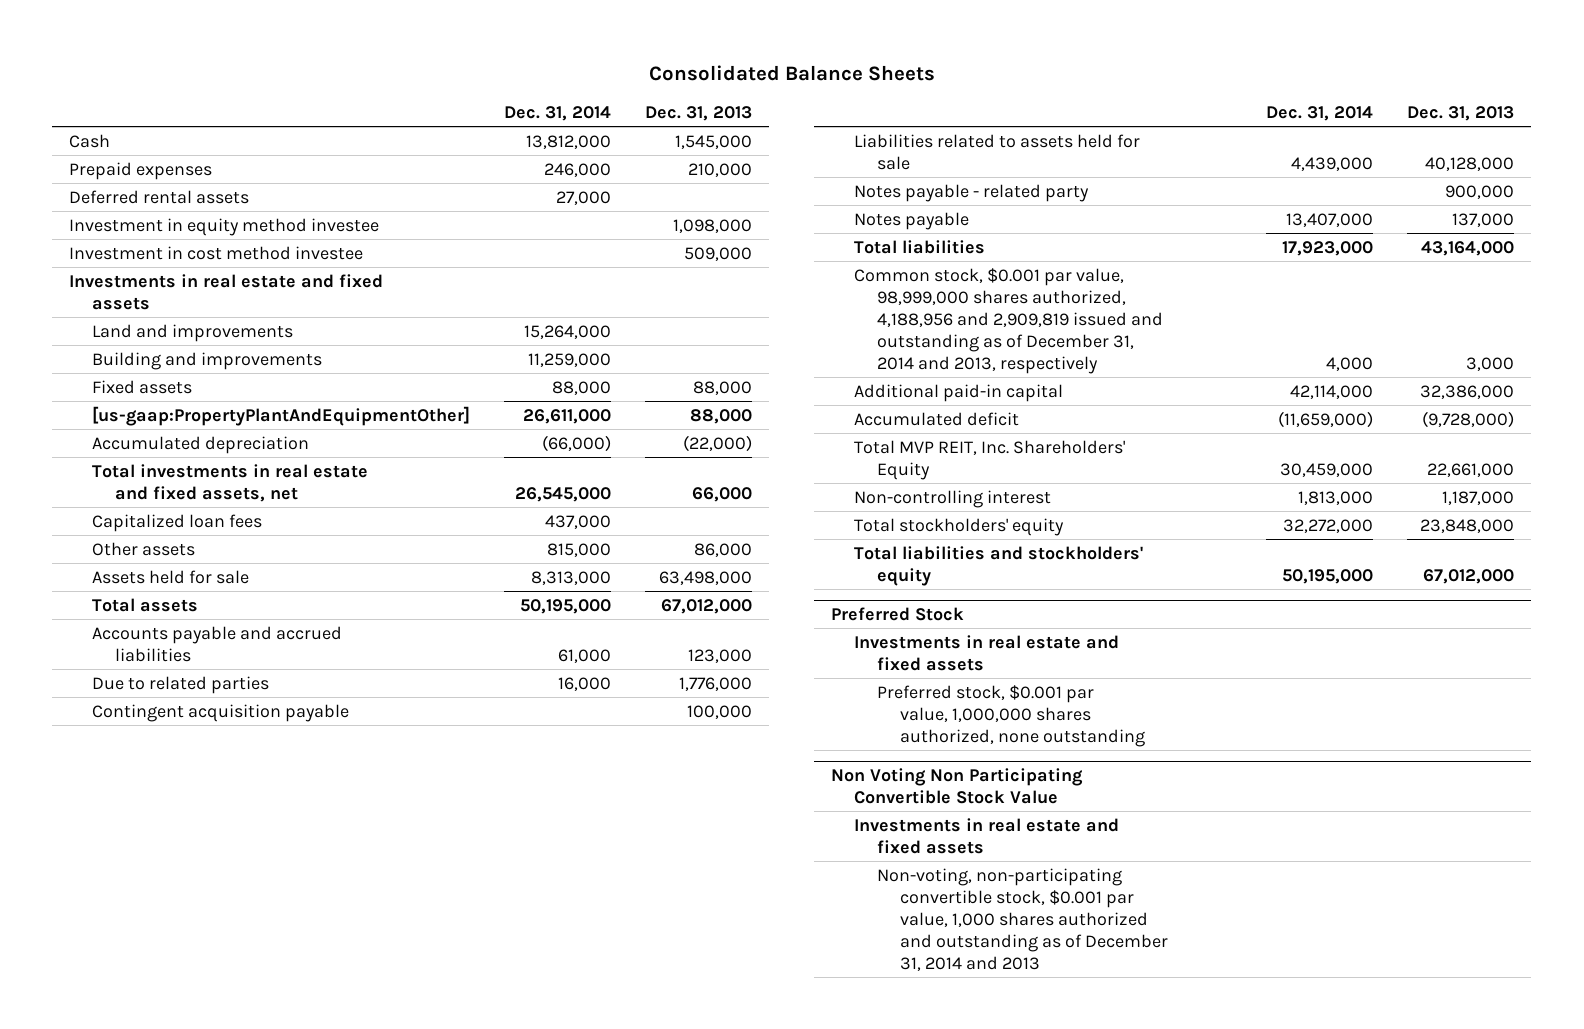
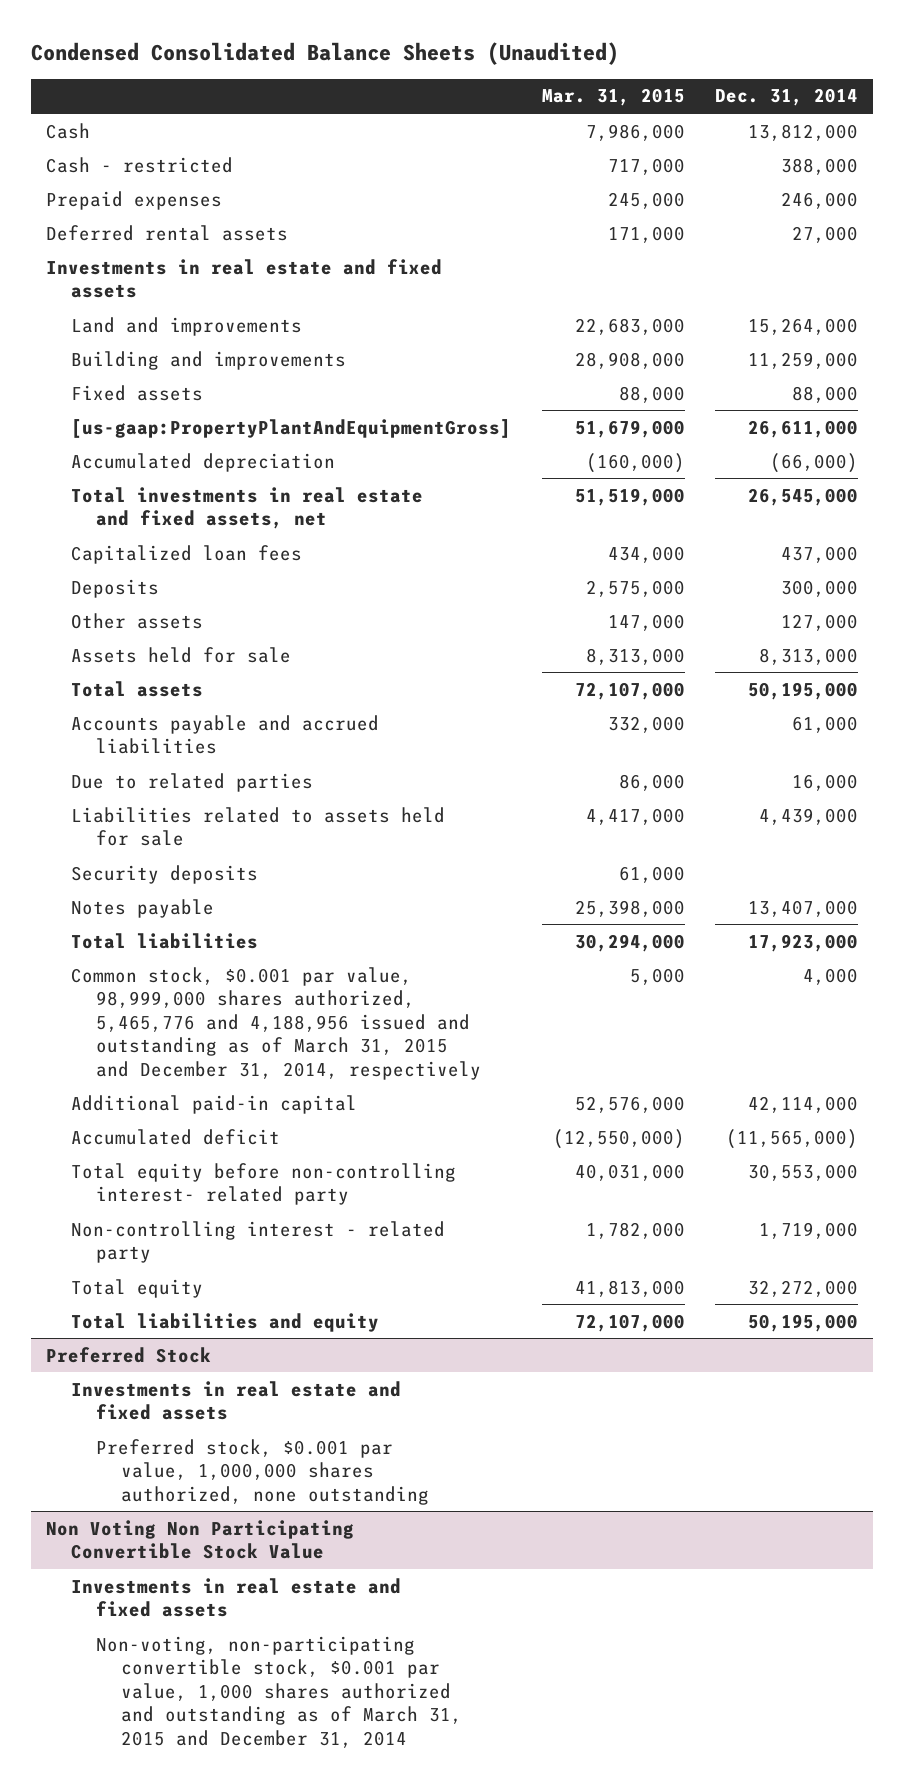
- Consolidated Balance Sheets
+ Condensed Consolidated Balance Sheets (Unaudited)
- | Dec. 31, 2014 | Dec. 31, 2013
+ | Mar. 31, 2015 | Dec. 31, 2014
+ Cash - restricted | 717,000 | 388,000
- Investment in equity method investee | | 1,098,000
- Investment in cost method investee | | 509,000
- [us-gaap:PropertyPlantAndEquipmentOther] | 26,611,000 | 88,000
+ [us-gaap:PropertyPlantAndEquipmentGross] | 51,679,000 | 26,611,000
- Other assets | 815,000 | 86,000
+ Deposits | 2,575,000 | 300,000
+ Other assets | 147,000 | 127,000
- Contingent acquisition payable | | 100,000
- Notes payable - related party | | 900,000
+ Security deposits | 61,000 |
- Common stock, $0.001 par value, 98,999,000 shares authorized, 4,188,956 and 2,909,819 issued and outstanding as of December 31, 2014 and 2013, respectively | 4,000 | 3,000
+ Common stock, $0.001 par value, 98,999,000 shares authorized, 5,465,776 and 4,188,956 issued and outstanding as of March 31, 2015 and December 31, 2014, respectively | 5,000 | 4,000
- Accumulated deficit | (11,659,000) | (9,728,000)
- Total MVP REIT, Inc. Shareholders' Equity | 30,459,000 | 22,661,000
- Non-controlling interest | 1,813,000 | 1,187,000
- Total stockholders' equity | 32,272,000 | 23,848,000
- Total liabilities and stockholders' equity | 50,195,000 | 67,012,000
+ Accumulated deficit | (12,550,000) | (11,565,000)
+ Total equity before non-controlling interest- related party | 40,031,000 | 30,553,000
+ Non-controlling interest - related party | 1,782,000 | 1,719,000
+ Total equity | 41,813,000 | 32,272,000
+ Total liabilities and equity | 72,107,000 | 50,195,000
@ Non Voting Non Participating Convertible Stock Value
- Non-voting, non-participating convertible stock, $0.001 par value, 1,000 shares authorized and outstanding as of December 31, 2014 and 2013
+ Non-voting, non-participating convertible stock, $0.001 par value, 1,000 shares authorized and outstanding as of March 31, 2015 and December 31, 2014

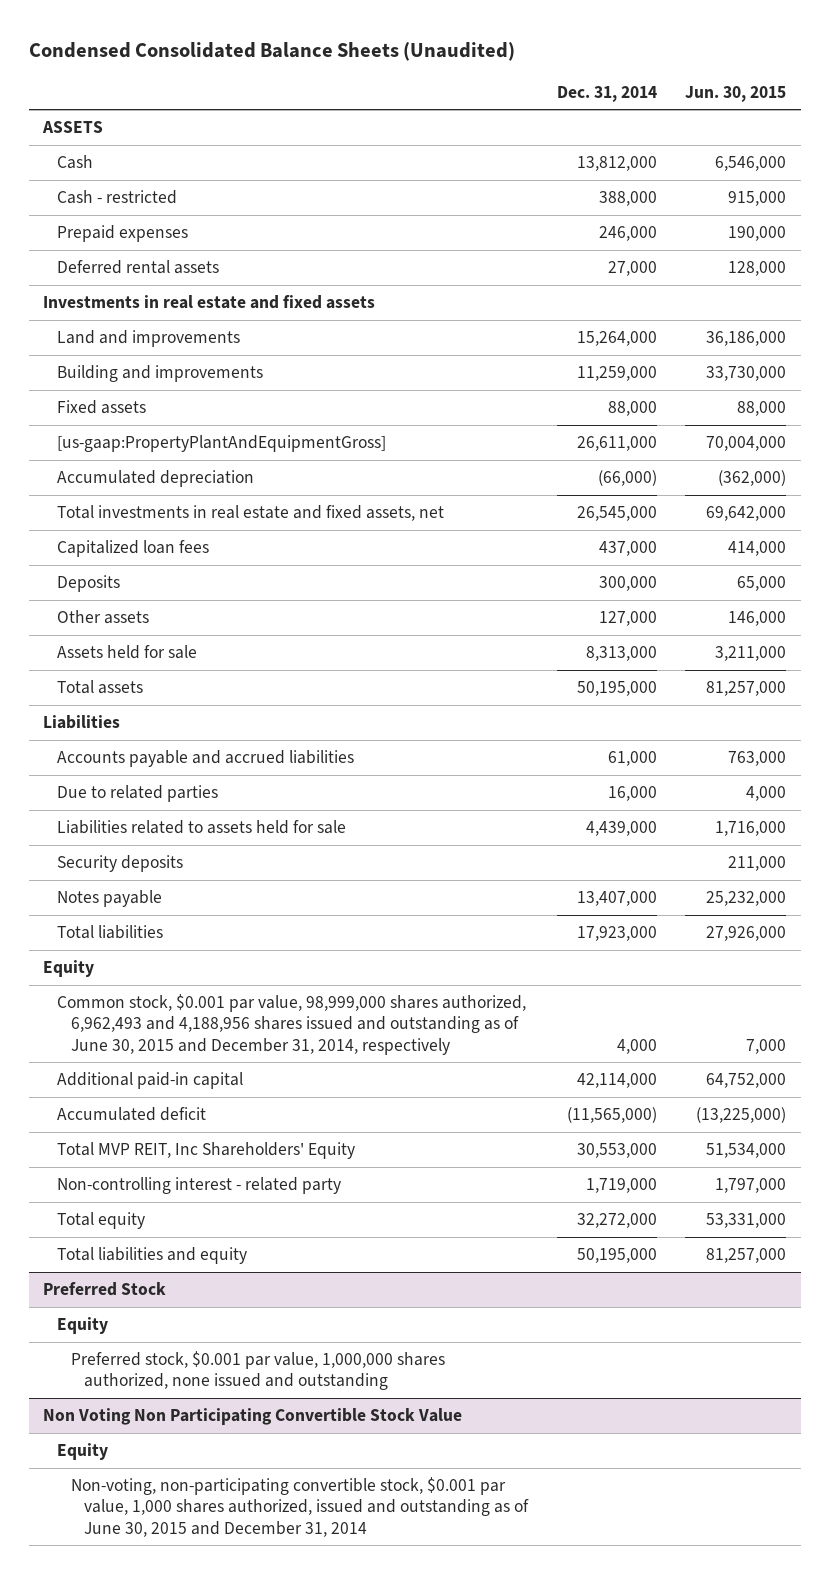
- | Mar. 31, 2015 | Dec. 31, 2014
+ | Dec. 31, 2014 | Jun. 30, 2015
+ ASSETS
+ Liabilities
- Common stock, $0.001 par value, 98,999,000 shares authorized, 5,465,776 and 4,188,956 issued and outstanding as of March 31, 2015 and December 31, 2014, respectively | 5,000 | 4,000
+ Equity
+ Common stock, $0.001 par value, 98,999,000 shares authorized, 6,962,493 and 4,188,956 shares issued and outstanding as of June 30, 2015 and December 31, 2014, respectively | 4,000 | 7,000
- Total equity before non-controlling interest- related party | 40,031,000 | 30,553,000
+ Total MVP REIT, Inc Shareholders' Equity | 30,553,000 | 51,534,000
@ Preferred Stock
- Investments in real estate and fixed assets
- Preferred stock, $0.001 par value, 1,000,000 shares authorized, none outstanding
+ Equity
+ Preferred stock, $0.001 par value, 1,000,000 shares authorized, none issued and outstanding
@ Non Voting Non Participating Convertible Stock Value
- Investments in real estate and fixed assets
- Non-voting, non-participating convertible stock, $0.001 par value, 1,000 shares authorized and outstanding as of March 31, 2015 and December 31, 2014
+ Equity
+ Non-voting, non-participating convertible stock, $0.001 par value, 1,000 shares authorized, issued and outstanding as of June 30, 2015 and December 31, 2014

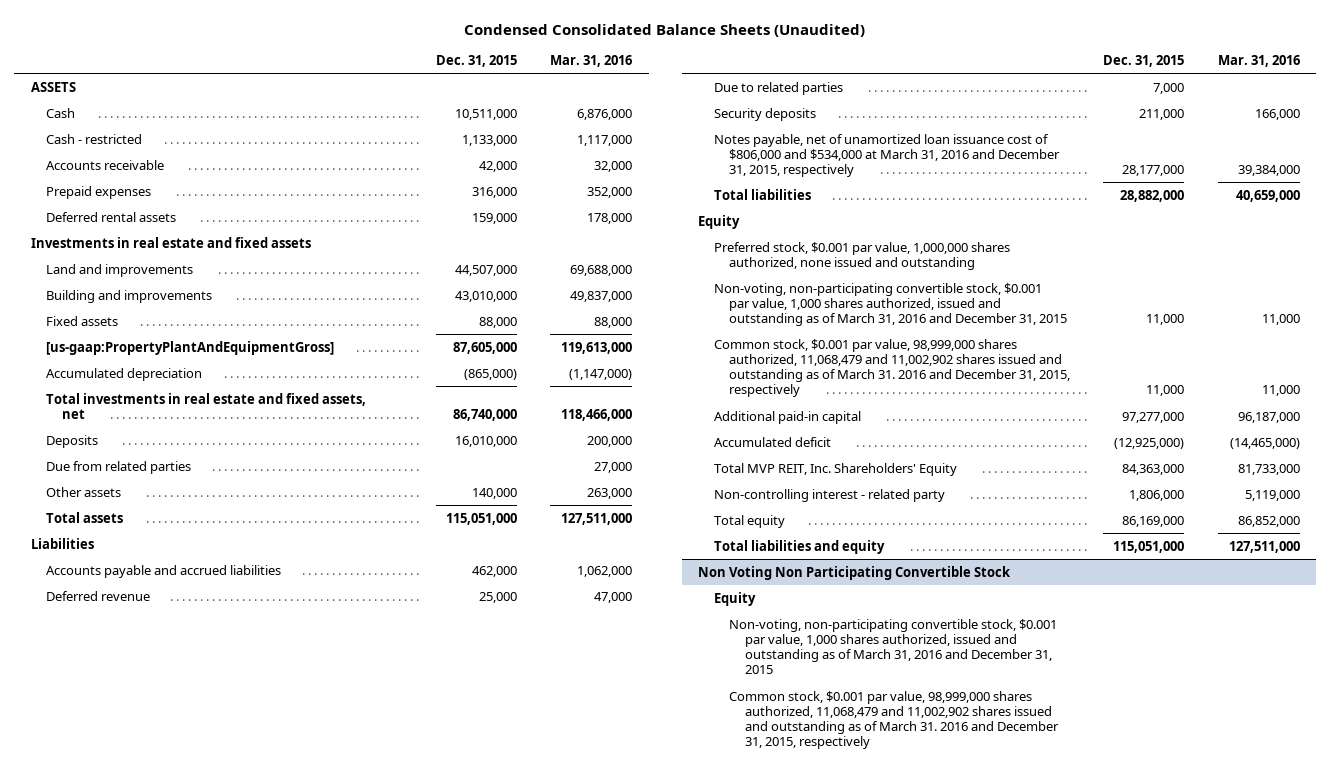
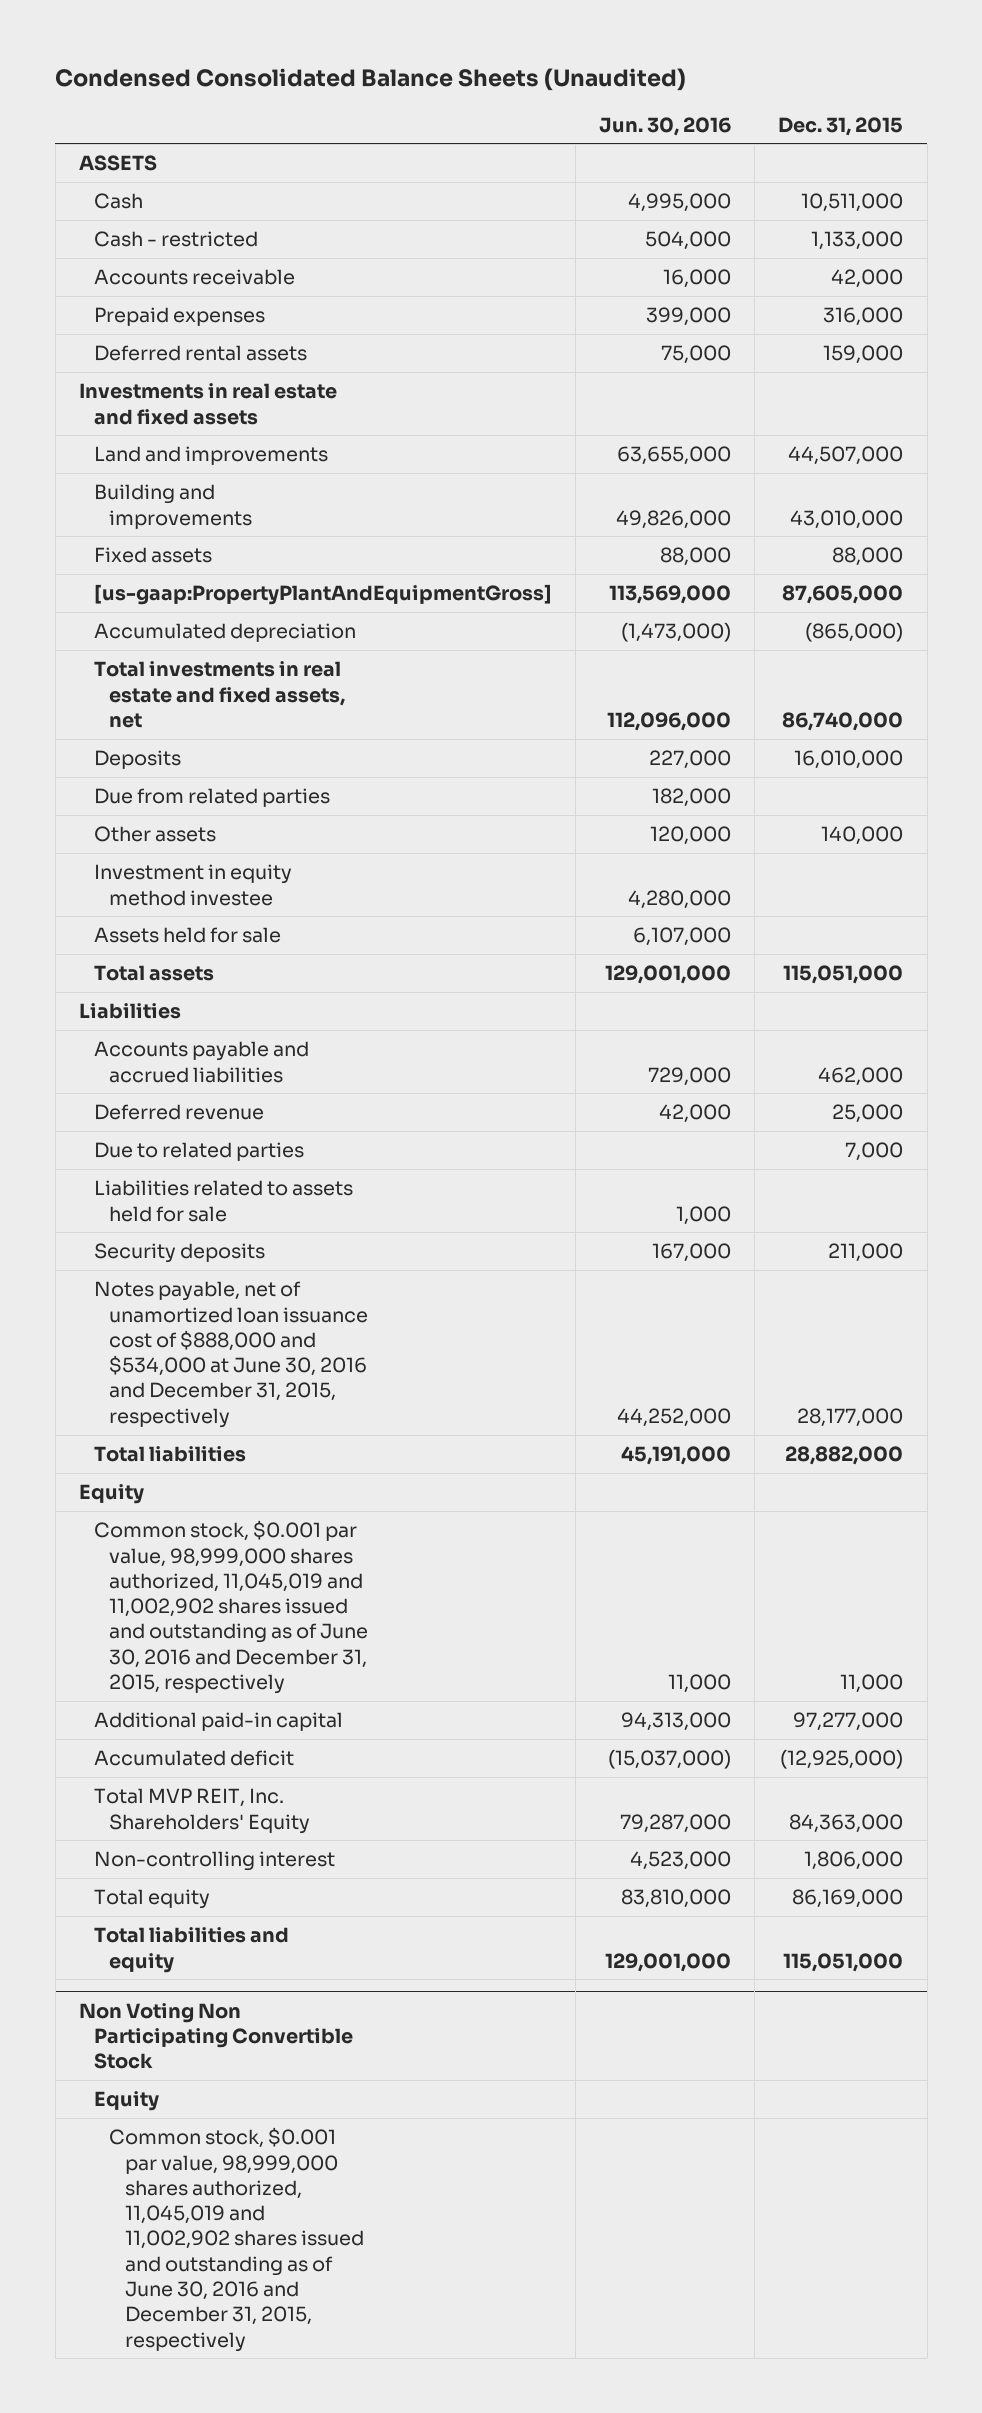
- | Dec. 31, 2015 | Mar. 31, 2016
+ | Jun. 30, 2016 | Dec. 31, 2015
+ Investment in equity method investee | 4,280,000 |
+ Assets held for sale | 6,107,000 |
+ Liabilities related to assets held for sale | 1,000 |
- Notes payable, net of unamortized loan issuance cost of $806,000 and $534,000 at March 31, 2016 and December 31, 2015, respectively | 28,177,000 | 39,384,000
+ Notes payable, net of unamortized loan issuance cost of $888,000 and $534,000 at June 30, 2016 and December 31, 2015, respectively | 44,252,000 | 28,177,000
- Preferred stock, $0.001 par value, 1,000,000 shares authorized, none issued and outstanding
- Non-voting, non-participating convertible stock, $0.001 par value, 1,000 shares authorized, issued and outstanding as of March 31, 2016 and December 31, 2015 | 11,000 | 11,000
- Common stock, $0.001 par value, 98,999,000 shares authorized, 11,068,479 and 11,002,902 shares issued and outstanding as of March 31. 2016 and December 31, 2015, respectively | 11,000 | 11,000
+ Common stock, $0.001 par value, 98,999,000 shares authorized, 11,045,019 and 11,002,902 shares issued and outstanding as of June 30, 2016 and December 31, 2015, respectively | 11,000 | 11,000
- Non-controlling interest - related party | 1,806,000 | 5,119,000
+ Non-controlling interest | 4,523,000 | 1,806,000
@ Non Voting Non Participating Convertible Stock
- Non-voting, non-participating convertible stock, $0.001 par value, 1,000 shares authorized, issued and outstanding as of March 31, 2016 and December 31, 2015
- Common stock, $0.001 par value, 98,999,000 shares authorized, 11,068,479 and 11,002,902 shares issued and outstanding as of March 31. 2016 and December 31, 2015, respectively
+ Common stock, $0.001 par value, 98,999,000 shares authorized, 11,045,019 and 11,002,902 shares issued and outstanding as of June 30, 2016 and December 31, 2015, respectively

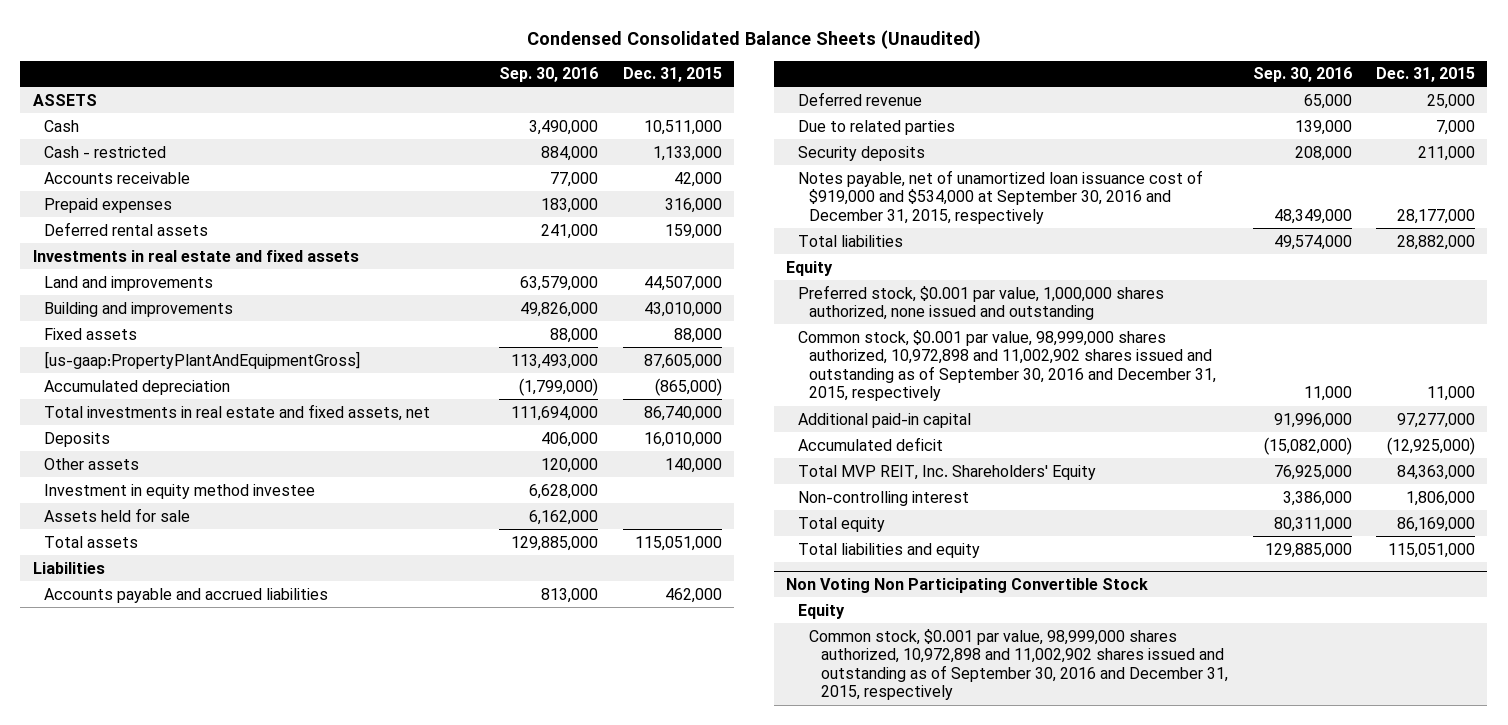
- | Jun. 30, 2016 | Dec. 31, 2015
+ | Sep. 30, 2016 | Dec. 31, 2015
- Due from related parties | 182,000 |
- Liabilities related to assets held for sale | 1,000 |
- Notes payable, net of unamortized loan issuance cost of $888,000 and $534,000 at June 30, 2016 and December 31, 2015, respectively | 44,252,000 | 28,177,000
+ Notes payable, net of unamortized loan issuance cost of $919,000 and $534,000 at September 30, 2016 and December 31, 2015, respectively | 48,349,000 | 28,177,000
- Common stock, $0.001 par value, 98,999,000 shares authorized, 11,045,019 and 11,002,902 shares issued and outstanding as of June 30, 2016 and December 31, 2015, respectively | 11,000 | 11,000
+ Preferred stock, $0.001 par value, 1,000,000 shares authorized, none issued and outstanding
+ Common stock, $0.001 par value, 98,999,000 shares authorized, 10,972,898 and 11,002,902 shares issued and outstanding as of September 30, 2016 and December 31, 2015, respectively | 11,000 | 11,000
@ Non Voting Non Participating Convertible Stock
- Common stock, $0.001 par value, 98,999,000 shares authorized, 11,045,019 and 11,002,902 shares issued and outstanding as of June 30, 2016 and December 31, 2015, respectively
+ Common stock, $0.001 par value, 98,999,000 shares authorized, 10,972,898 and 11,002,902 shares issued and outstanding as of September 30, 2016 and December 31, 2015, respectively

